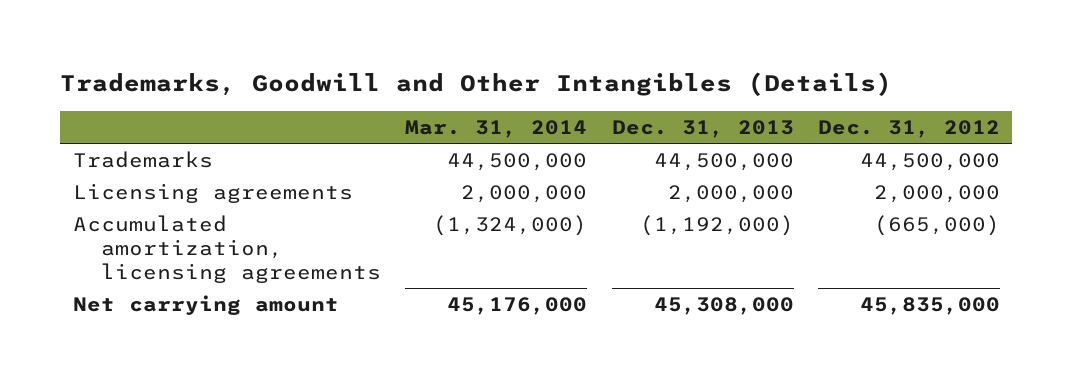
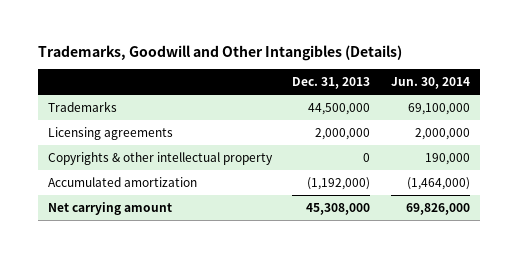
- | Mar. 31, 2014 | Dec. 31, 2013 | Dec. 31, 2012
+ | Dec. 31, 2013 | Jun. 30, 2014
- Accumulated amortization, licensing agreements | (1,324,000) | (1,192,000) | (665,000)
+ Copyrights & other intellectual property | 0 | 190,000
+ Accumulated amortization | (1,192,000) | (1,464,000)

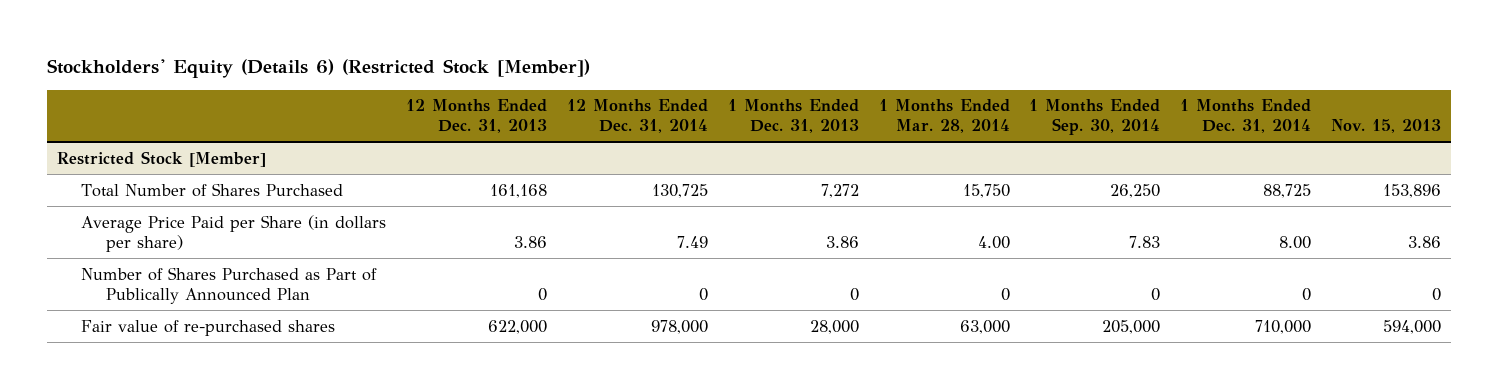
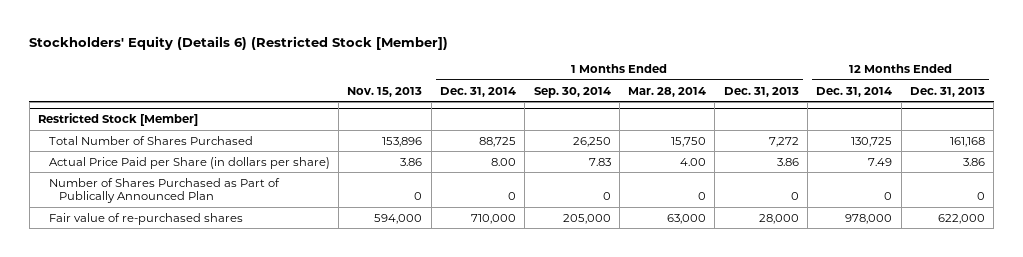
- | 12 Months Ended Dec. 31, 2013 | 12 Months Ended Dec. 31, 2014 | 1 Months Ended Dec. 31, 2013 | 1 Months Ended Mar. 28, 2014 | 1 Months Ended Sep. 30, 2014 | 1 Months Ended Dec. 31, 2014 | Nov. 15, 2013
+ | Nov. 15, 2013 | 1 Months Ended Dec. 31, 2014 | 1 Months Ended Sep. 30, 2014 | 1 Months Ended Mar. 28, 2014 | 1 Months Ended Dec. 31, 2013 | 12 Months Ended Dec. 31, 2014 | 12 Months Ended Dec. 31, 2013
@ Restricted Stock [Member]
- Average Price Paid per Share (in dollars per share) | 3.86 | 7.49 | 3.86 | 4.00 | 7.83 | 8.00 | 3.86
+ Actual Price Paid per Share (in dollars per share) | 3.86 | 8.00 | 7.83 | 4.00 | 3.86 | 7.49 | 3.86

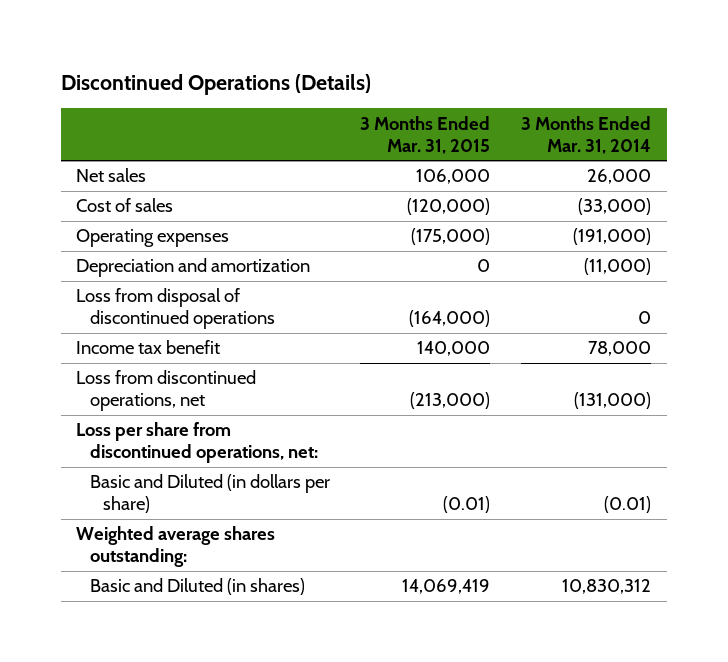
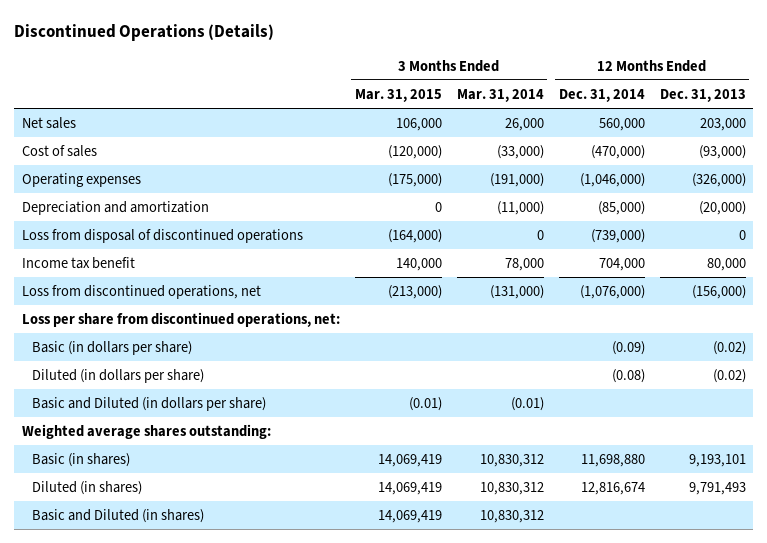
- | 3 Months Ended Mar. 31, 2015 | 3 Months Ended Mar. 31, 2014
+ | 3 Months Ended Mar. 31, 2015 | 3 Months Ended Mar. 31, 2014 | 12 Months Ended Dec. 31, 2014 | 12 Months Ended Dec. 31, 2013
+ Basic (in dollars per share) | | | (0.09) | (0.02)
+ Diluted (in dollars per share) | | | (0.08) | (0.02)
+ Basic (in shares) | 14,069,419 | 10,830,312 | 11,698,880 | 9,193,101
+ Diluted (in shares) | 14,069,419 | 10,830,312 | 12,816,674 | 9,791,493

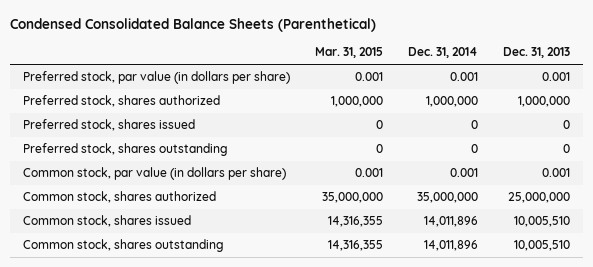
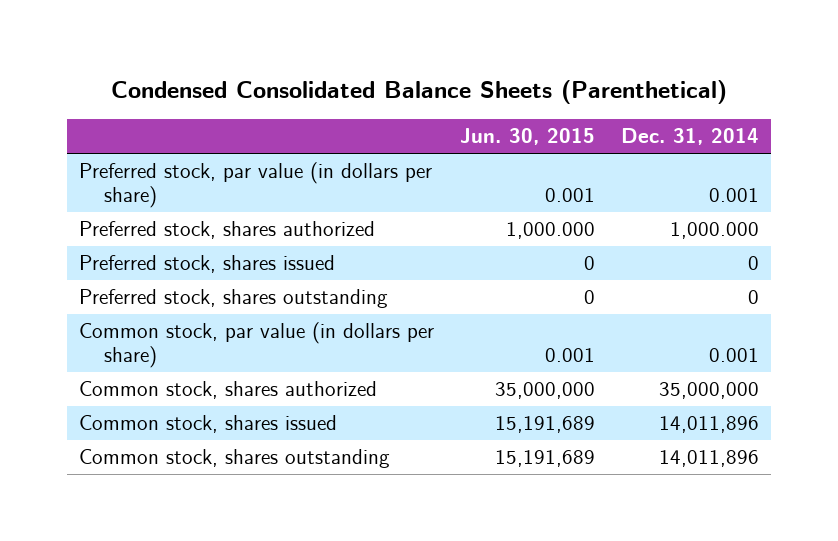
- | Mar. 31, 2015 | Dec. 31, 2014 | Dec. 31, 2013
+ | Jun. 30, 2015 | Dec. 31, 2014
- Preferred stock, shares authorized | 1,000,000 | 1,000,000 | 1,000,000
+ Preferred stock, shares authorized | 1,000.000 | 1,000.000

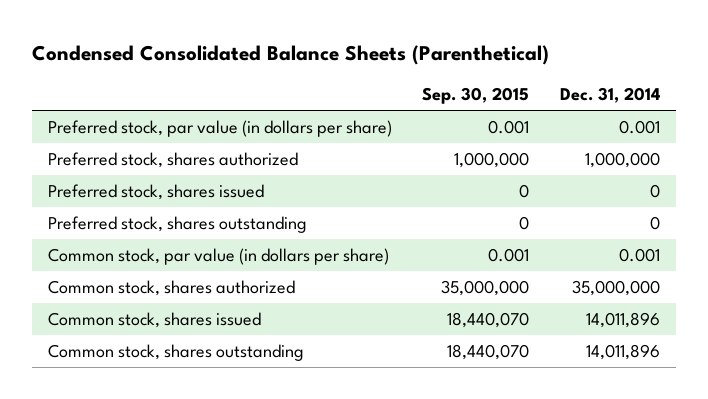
- | Jun. 30, 2015 | Dec. 31, 2014
+ | Sep. 30, 2015 | Dec. 31, 2014
- Preferred stock, shares authorized | 1,000.000 | 1,000.000
+ Preferred stock, shares authorized | 1,000,000 | 1,000,000

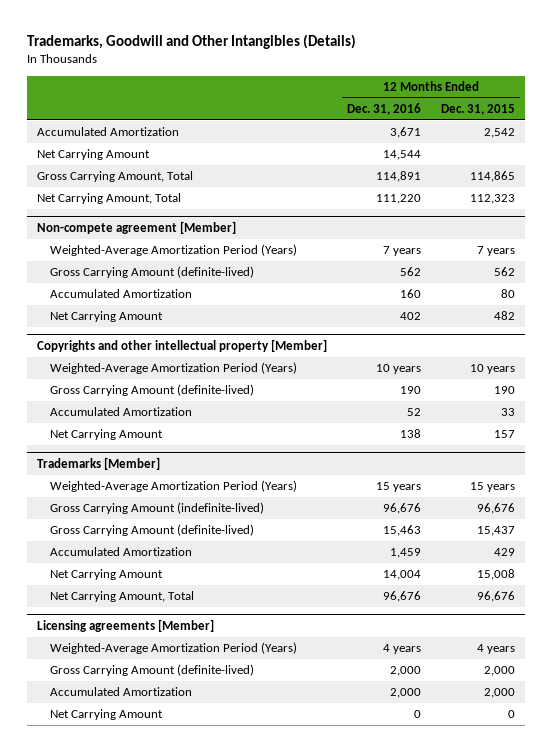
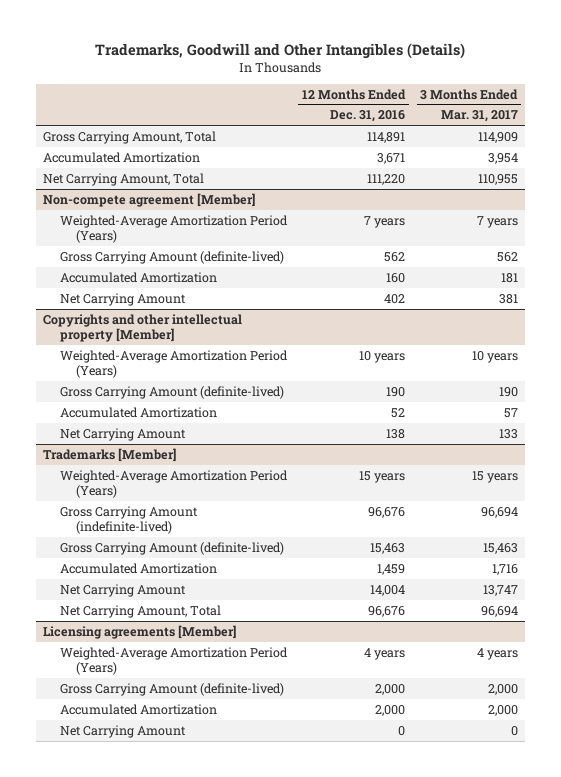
- | 12 Months Ended Dec. 31, 2016 | 12 Months Ended Dec. 31, 2015
+ | 12 Months Ended Dec. 31, 2016 | 3 Months Ended Mar. 31, 2017
- Net Carrying Amount | 14,544 |
moved down: Accumulated Amortization | 3,671 | 3,954

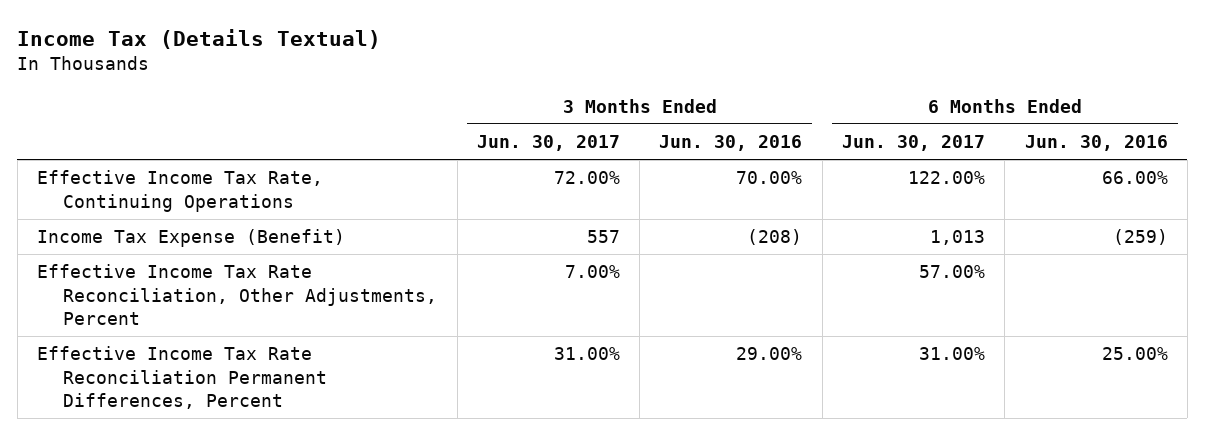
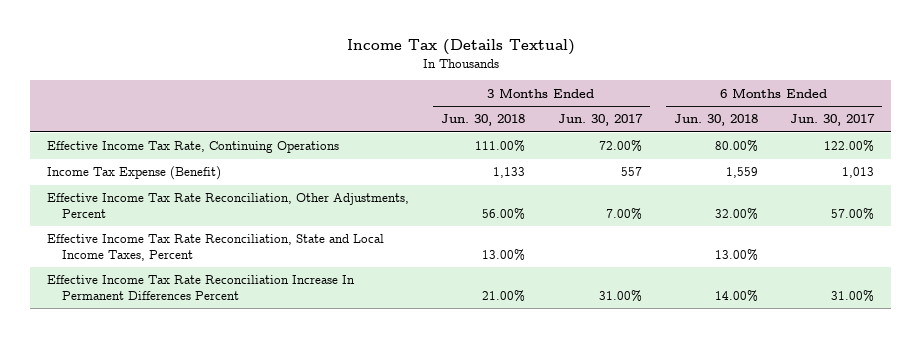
- | 3 Months Ended Jun. 30, 2017 | 3 Months Ended Jun. 30, 2016 | 6 Months Ended Jun. 30, 2017 | 6 Months Ended Jun. 30, 2016
+ | 3 Months Ended Jun. 30, 2018 | 3 Months Ended Jun. 30, 2017 | 6 Months Ended Jun. 30, 2018 | 6 Months Ended Jun. 30, 2017
- Effective Income Tax Rate Reconciliation Permanent Differences, Percent | 31.00% | 29.00% | 31.00% | 25.00%
+ Effective Income Tax Rate Reconciliation, State and Local Income Taxes, Percent | 13.00% | | 13.00% |
+ Effective Income Tax Rate Reconciliation Increase In Permanent Differences Percent | 21.00% | 31.00% | 14.00% | 31.00%

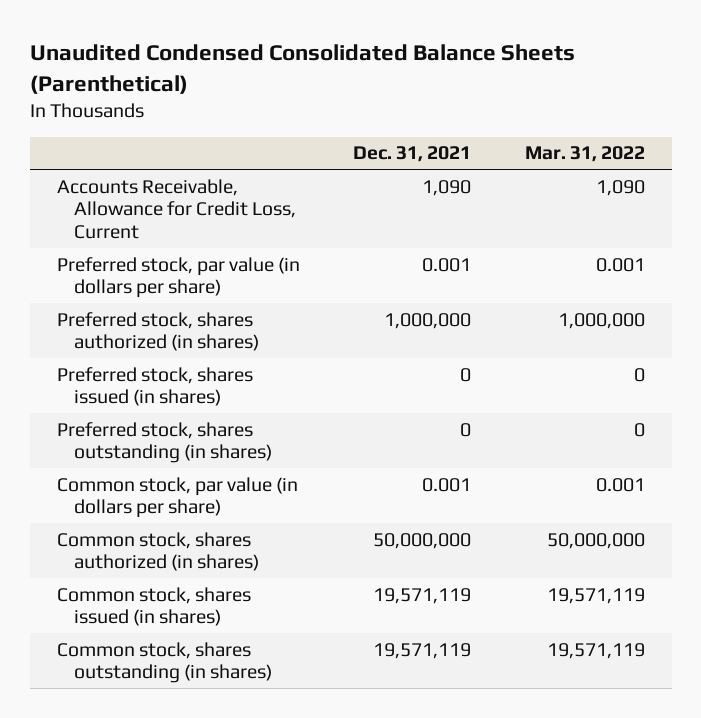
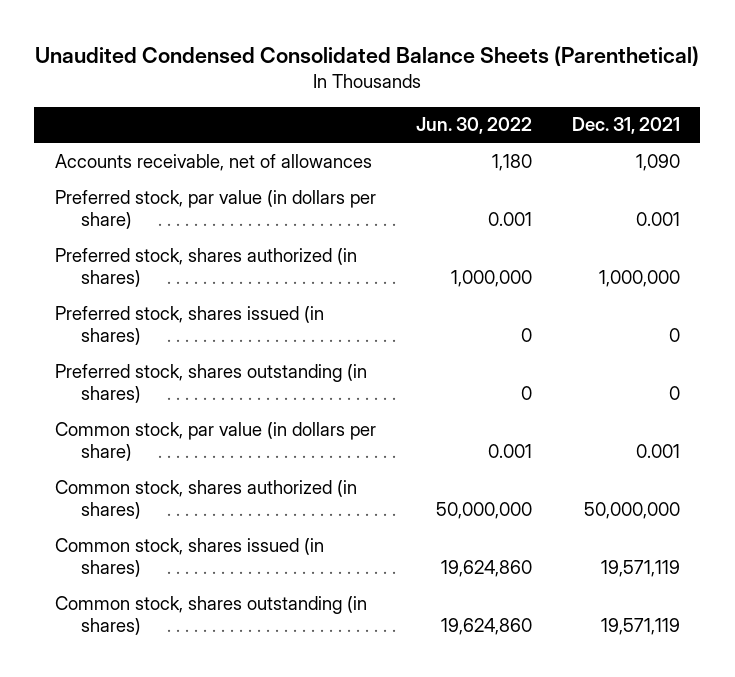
- | Dec. 31, 2021 | Mar. 31, 2022
+ | Jun. 30, 2022 | Dec. 31, 2021
- Accounts Receivable, Allowance for Credit Loss, Current | 1,090 | 1,090
+ Accounts receivable, net of allowances | 1,180 | 1,090

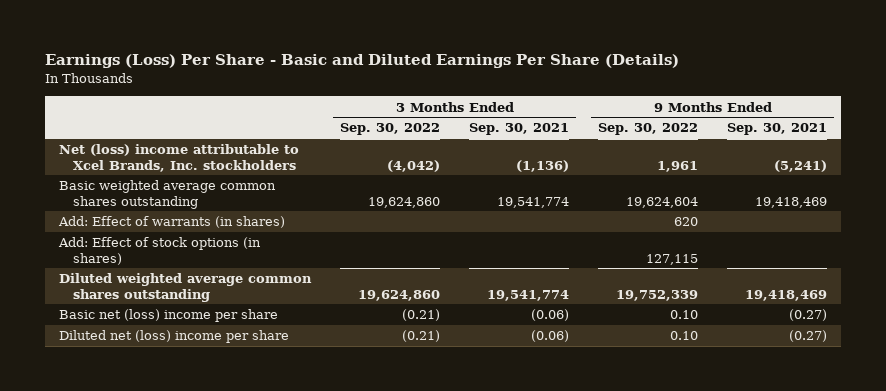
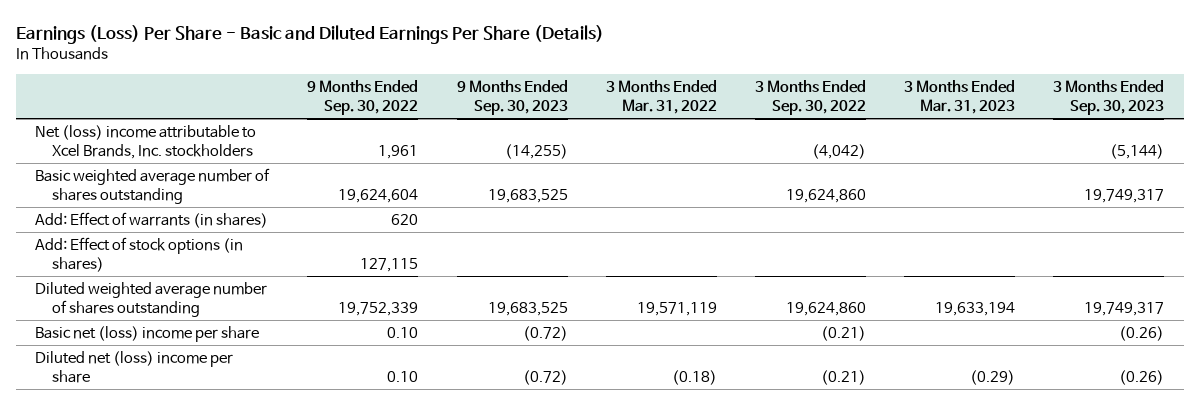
- | 3 Months Ended Sep. 30, 2022 | 3 Months Ended Sep. 30, 2021 | 9 Months Ended Sep. 30, 2022 | 9 Months Ended Sep. 30, 2021
+ | 9 Months Ended Sep. 30, 2022 | 9 Months Ended Sep. 30, 2023 | 3 Months Ended Mar. 31, 2022 | 3 Months Ended Sep. 30, 2022 | 3 Months Ended Mar. 31, 2023 | 3 Months Ended Sep. 30, 2023
- Basic weighted average common shares outstanding | 19,624,860 | 19,541,774 | 19,624,604 | 19,418,469
+ Basic weighted average number of shares outstanding | 19,624,604 | 19,683,525 | | 19,624,860 | | 19,749,317
- Diluted weighted average common shares outstanding | 19,624,860 | 19,541,774 | 19,752,339 | 19,418,469
+ Diluted weighted average number of shares outstanding | 19,752,339 | 19,683,525 | 19,571,119 | 19,624,860 | 19,633,194 | 19,749,317

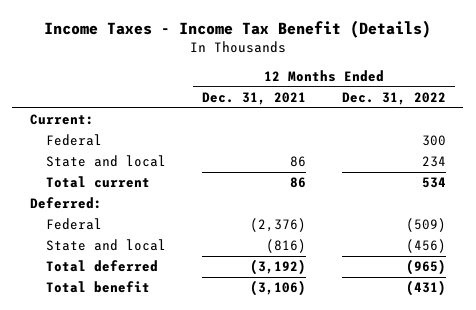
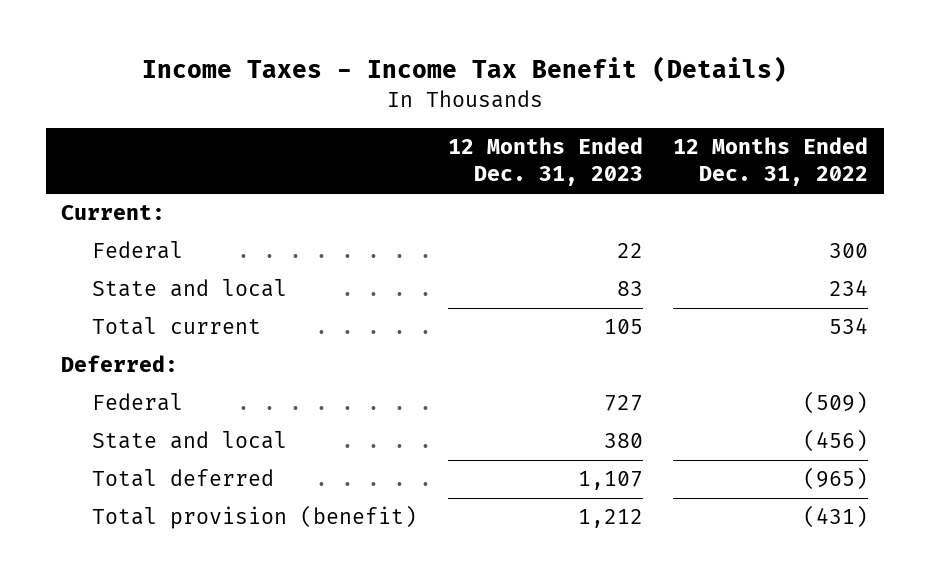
- | 12 Months Ended Dec. 31, 2021 | 12 Months Ended Dec. 31, 2022
+ | 12 Months Ended Dec. 31, 2023 | 12 Months Ended Dec. 31, 2022
- Total benefit | (3,106) | (431)
+ Total provision (benefit) | 1,212 | (431)

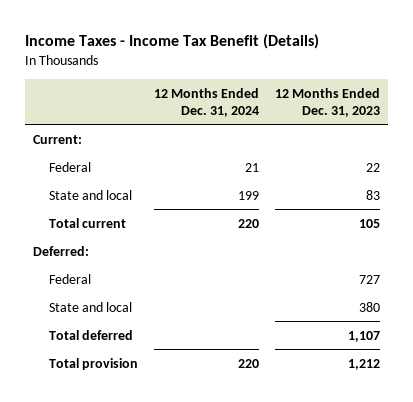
- | 12 Months Ended Dec. 31, 2023 | 12 Months Ended Dec. 31, 2022
+ | 12 Months Ended Dec. 31, 2024 | 12 Months Ended Dec. 31, 2023
- Total provision (benefit) | 1,212 | (431)
+ Total provision | 220 | 1,212

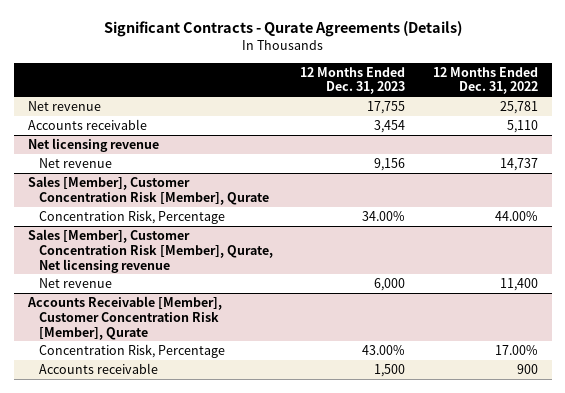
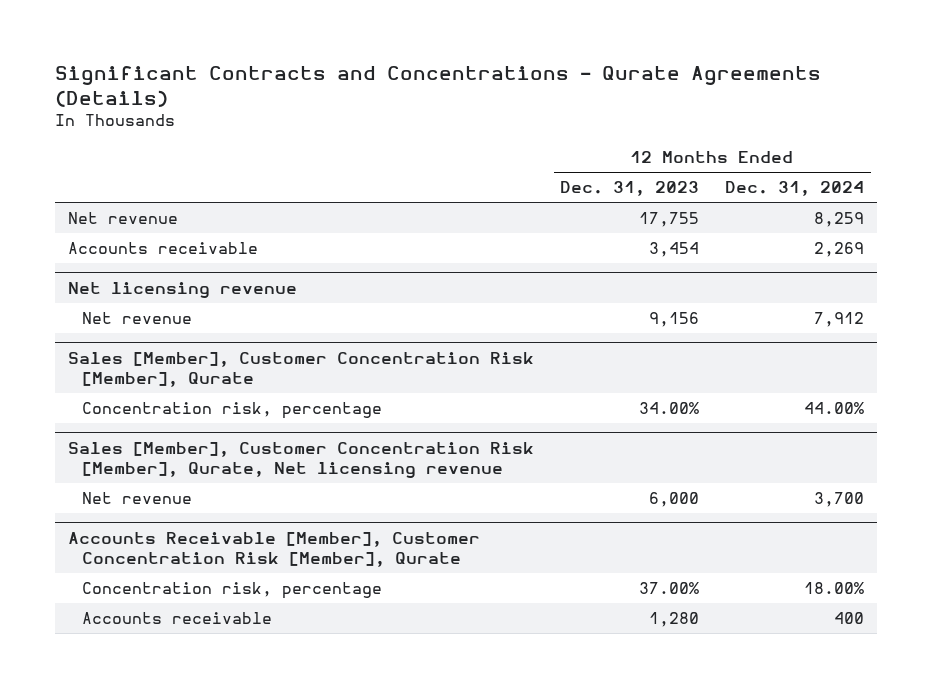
- Significant Contracts - Qurate Agreements (Details)
+ Significant Contracts and Concentrations - Qurate Agreements (Details)
- | 12 Months Ended Dec. 31, 2023 | 12 Months Ended Dec. 31, 2022
+ | 12 Months Ended Dec. 31, 2023 | 12 Months Ended Dec. 31, 2024
@ Sales [Member], Customer Concentration Risk [Member], Qurate
- Concentration Risk, Percentage | 34.00% | 44.00%
+ Concentration risk, percentage | 34.00% | 44.00%
@ Accounts Receivable [Member], Customer Concentration Risk [Member], Qurate
- Concentration Risk, Percentage | 43.00% | 17.00%
- Accounts receivable | 1,500 | 900
+ Concentration risk, percentage | 37.00% | 18.00%
+ Accounts receivable | 1,280 | 400

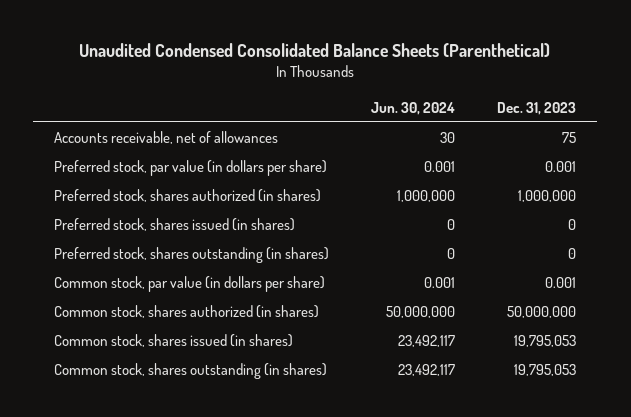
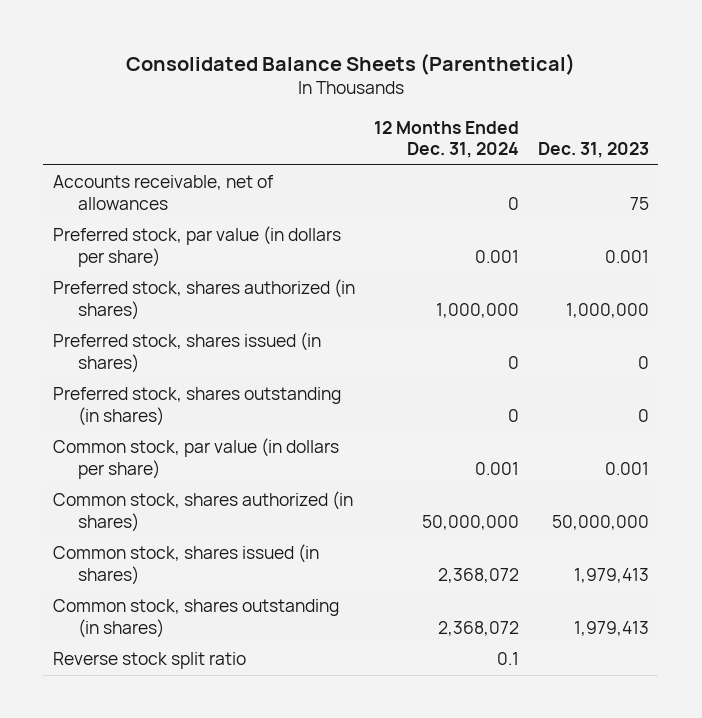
- Unaudited Condensed Consolidated Balance Sheets (Parenthetical)
+ Consolidated Balance Sheets (Parenthetical)
- | Jun. 30, 2024 | Dec. 31, 2023
+ | 12 Months Ended Dec. 31, 2024 | Dec. 31, 2023
- Common stock, shares issued (in shares) | 23,492,117 | 19,795,053
- Common stock, shares outstanding (in shares) | 23,492,117 | 19,795,053
+ Common stock, shares issued (in shares) | 2,368,072 | 1,979,413
+ Common stock, shares outstanding (in shares) | 2,368,072 | 1,979,413
+ Reverse stock split ratio | 0.1 |

